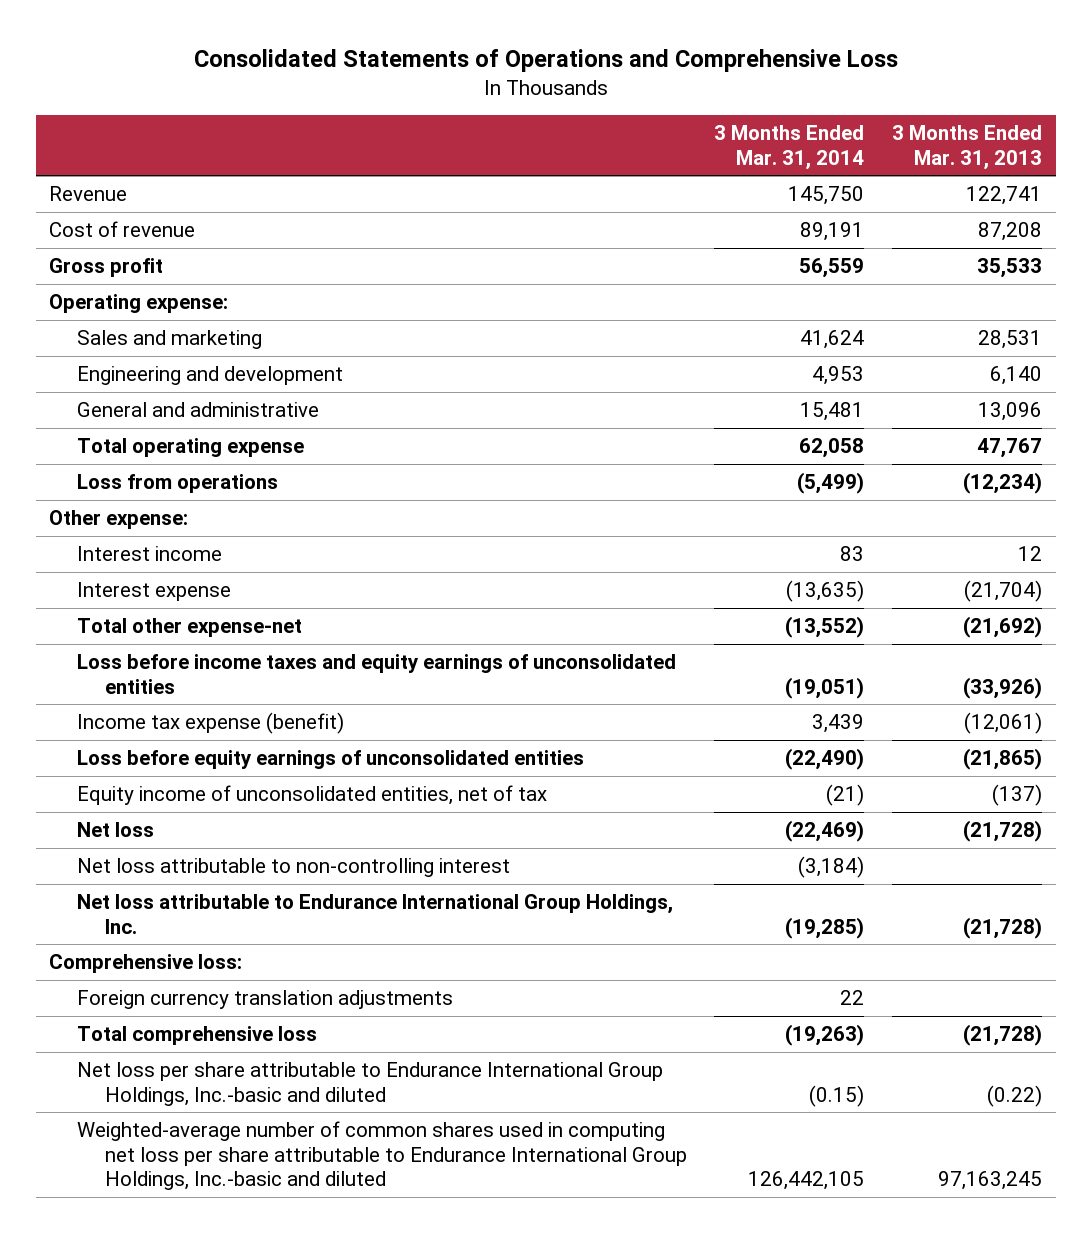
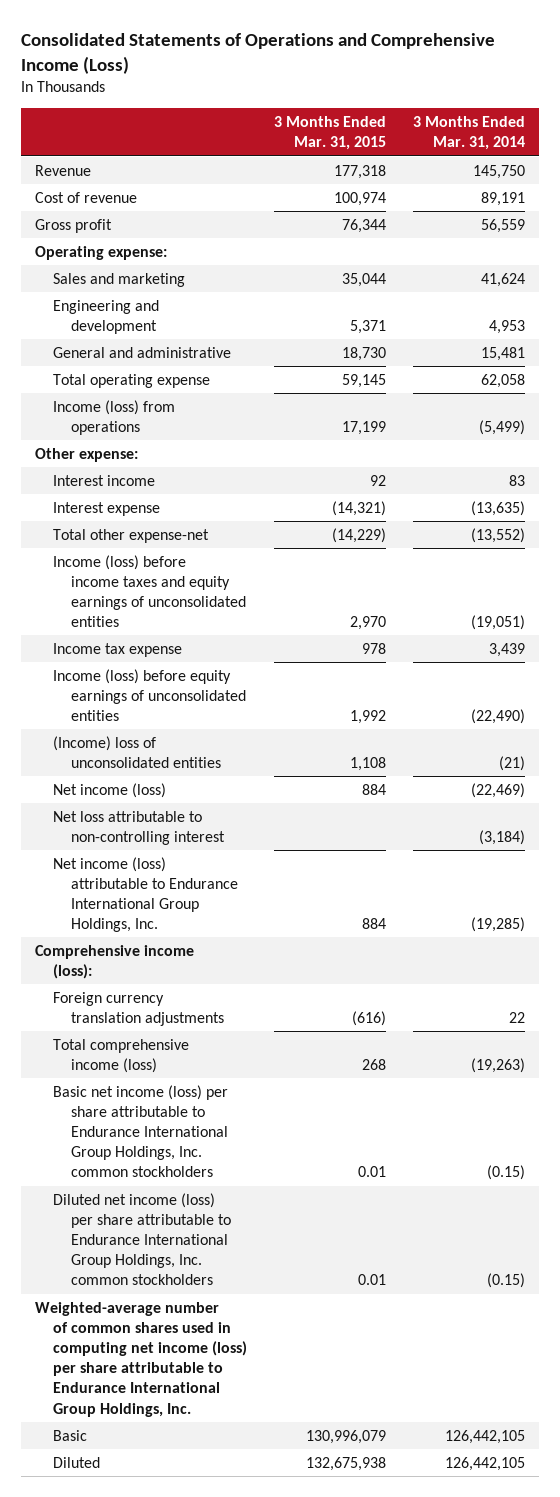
- Consolidated Statements of Operations and Comprehensive Loss
+ Consolidated Statements of Operations and Comprehensive Income (Loss)
- | 3 Months Ended Mar. 31, 2014 | 3 Months Ended Mar. 31, 2013
+ | 3 Months Ended Mar. 31, 2015 | 3 Months Ended Mar. 31, 2014
- Loss from operations | (5,499) | (12,234)
+ Income (loss) from operations | 17,199 | (5,499)
- Loss before income taxes and equity earnings of unconsolidated entities | (19,051) | (33,926)
- Income tax expense (benefit) | 3,439 | (12,061)
- Loss before equity earnings of unconsolidated entities | (22,490) | (21,865)
- Equity income of unconsolidated entities, net of tax | (21) | (137)
- Net loss | (22,469) | (21,728)
+ Income (loss) before income taxes and equity earnings of unconsolidated entities | 2,970 | (19,051)
+ Income tax expense | 978 | 3,439
+ Income (loss) before equity earnings of unconsolidated entities | 1,992 | (22,490)
+ (Income) loss of unconsolidated entities | 1,108 | (21)
+ Net income (loss) | 884 | (22,469)
- Net loss attributable to Endurance International Group Holdings, Inc. | (19,285) | (21,728)
- Comprehensive loss:
+ Net income (loss) attributable to Endurance International Group Holdings, Inc. | 884 | (19,285)
+ Comprehensive income (loss):
- Total comprehensive loss | (19,263) | (21,728)
- Net loss per share attributable to Endurance International Group Holdings, Inc.-basic and diluted | (0.15) | (0.22)
- Weighted-average number of common shares used in computing net loss per share attributable to Endurance International Group Holdings, Inc.-basic and diluted | 126,442,105 | 97,163,245
+ Total comprehensive income (loss) | 268 | (19,263)
+ Basic net income (loss) per share attributable to Endurance International Group Holdings, Inc. common stockholders | 0.01 | (0.15)
+ Diluted net income (loss) per share attributable to Endurance International Group Holdings, Inc. common stockholders | 0.01 | (0.15)
+ Weighted-average number of common shares used in computing net income (loss) per share attributable to Endurance International Group Holdings, Inc.
+ Basic | 130,996,079 | 126,442,105
+ Diluted | 132,675,938 | 126,442,105

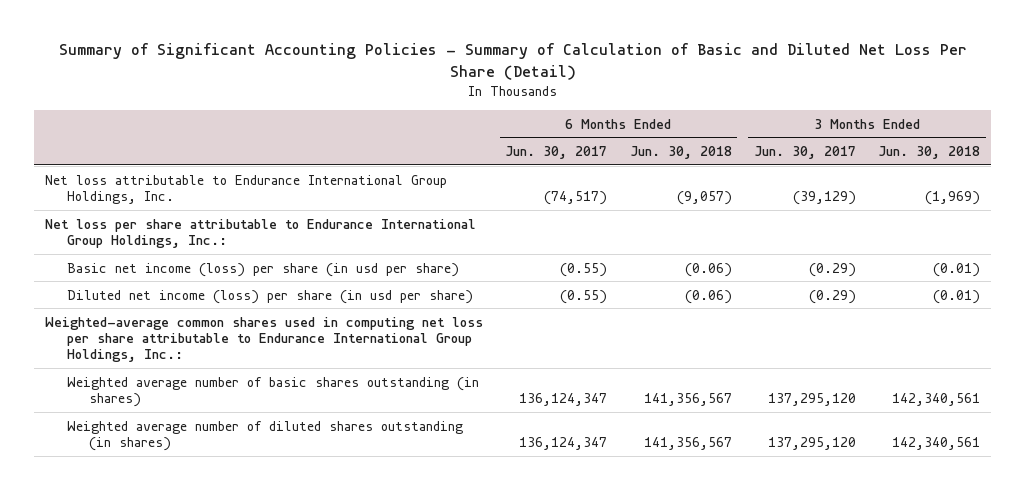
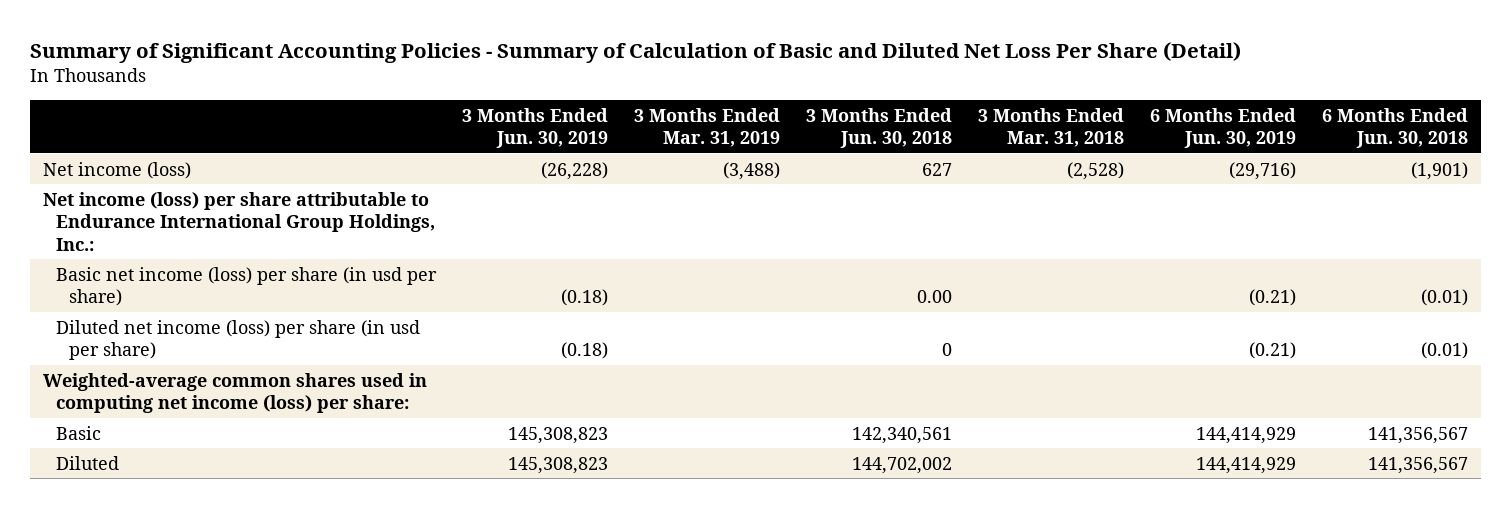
- | 6 Months Ended Jun. 30, 2017 | 6 Months Ended Jun. 30, 2018 | 3 Months Ended Jun. 30, 2017 | 3 Months Ended Jun. 30, 2018
+ | 3 Months Ended Jun. 30, 2019 | 3 Months Ended Mar. 31, 2019 | 3 Months Ended Jun. 30, 2018 | 3 Months Ended Mar. 31, 2018 | 6 Months Ended Jun. 30, 2019 | 6 Months Ended Jun. 30, 2018
- Net loss attributable to Endurance International Group Holdings, Inc. | (74,517) | (9,057) | (39,129) | (1,969)
- Net loss per share attributable to Endurance International Group Holdings, Inc.:
- Basic net income (loss) per share (in usd per share) | (0.55) | (0.06) | (0.29) | (0.01)
- Diluted net income (loss) per share (in usd per share) | (0.55) | (0.06) | (0.29) | (0.01)
- Weighted-average common shares used in computing net loss per share attributable to Endurance International Group Holdings, Inc.:
- Weighted average number of basic shares outstanding (in shares) | 136,124,347 | 141,356,567 | 137,295,120 | 142,340,561
- Weighted average number of diluted shares outstanding (in shares) | 136,124,347 | 141,356,567 | 137,295,120 | 142,340,561
+ Net income (loss) | (26,228) | (3,488) | 627 | (2,528) | (29,716) | (1,901)
+ Net income (loss) per share attributable to Endurance International Group Holdings, Inc.:
+ Basic net income (loss) per share (in usd per share) | (0.18) | | 0.00 | | (0.21) | (0.01)
+ Diluted net income (loss) per share (in usd per share) | (0.18) | | 0 | | (0.21) | (0.01)
+ Weighted-average common shares used in computing net income (loss) per share:
+ Basic | 145,308,823 | | 142,340,561 | | 144,414,929 | 141,356,567
+ Diluted | 145,308,823 | | 144,702,002 | | 144,414,929 | 141,356,567

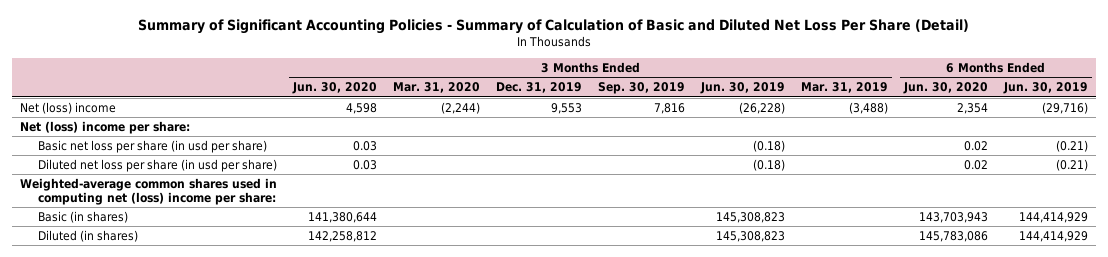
- | 3 Months Ended Jun. 30, 2019 | 3 Months Ended Mar. 31, 2019 | 3 Months Ended Jun. 30, 2018 | 3 Months Ended Mar. 31, 2018 | 6 Months Ended Jun. 30, 2019 | 6 Months Ended Jun. 30, 2018
+ | 3 Months Ended Jun. 30, 2020 | 3 Months Ended Mar. 31, 2020 | 3 Months Ended Dec. 31, 2019 | 3 Months Ended Sep. 30, 2019 | 3 Months Ended Jun. 30, 2019 | 3 Months Ended Mar. 31, 2019 | 6 Months Ended Jun. 30, 2020 | 6 Months Ended Jun. 30, 2019
- Net income (loss) | (26,228) | (3,488) | 627 | (2,528) | (29,716) | (1,901)
- Net income (loss) per share attributable to Endurance International Group Holdings, Inc.:
- Basic net income (loss) per share (in usd per share) | (0.18) | | 0.00 | | (0.21) | (0.01)
- Diluted net income (loss) per share (in usd per share) | (0.18) | | 0 | | (0.21) | (0.01)
- Weighted-average common shares used in computing net income (loss) per share:
- Basic | 145,308,823 | | 142,340,561 | | 144,414,929 | 141,356,567
- Diluted | 145,308,823 | | 144,702,002 | | 144,414,929 | 141,356,567
+ Net (loss) income | 4,598 | (2,244) | 9,553 | 7,816 | (26,228) | (3,488) | 2,354 | (29,716)
+ Net (loss) income per share:
+ Basic net loss per share (in usd per share) | 0.03 | | | | (0.18) | | 0.02 | (0.21)
+ Diluted net loss per share (in usd per share) | 0.03 | | | | (0.18) | | 0.02 | (0.21)
+ Weighted-average common shares used in computing net (loss) income per share:
+ Basic (in shares) | 141,380,644 | | | | 145,308,823 | | 143,703,943 | 144,414,929
+ Diluted (in shares) | 142,258,812 | | | | 145,308,823 | | 145,783,086 | 144,414,929

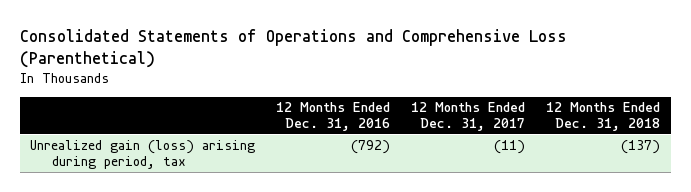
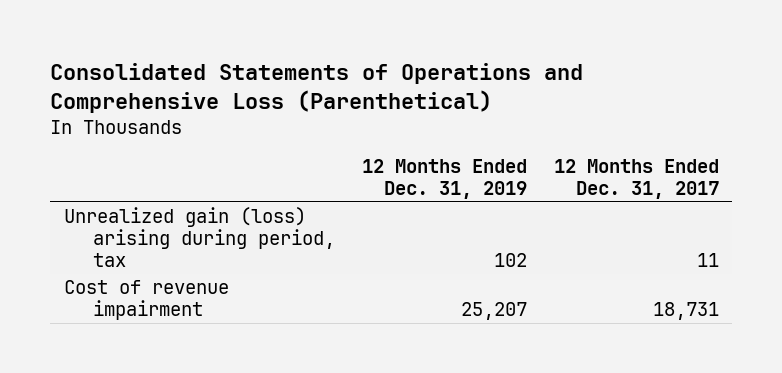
- | 12 Months Ended Dec. 31, 2016 | 12 Months Ended Dec. 31, 2017 | 12 Months Ended Dec. 31, 2018
+ | 12 Months Ended Dec. 31, 2019 | 12 Months Ended Dec. 31, 2017
- Unrealized gain (loss) arising during period, tax | (792) | (11) | (137)
+ Unrealized gain (loss) arising during period, tax | 102 | 11
+ Cost of revenue impairment | 25,207 | 18,731

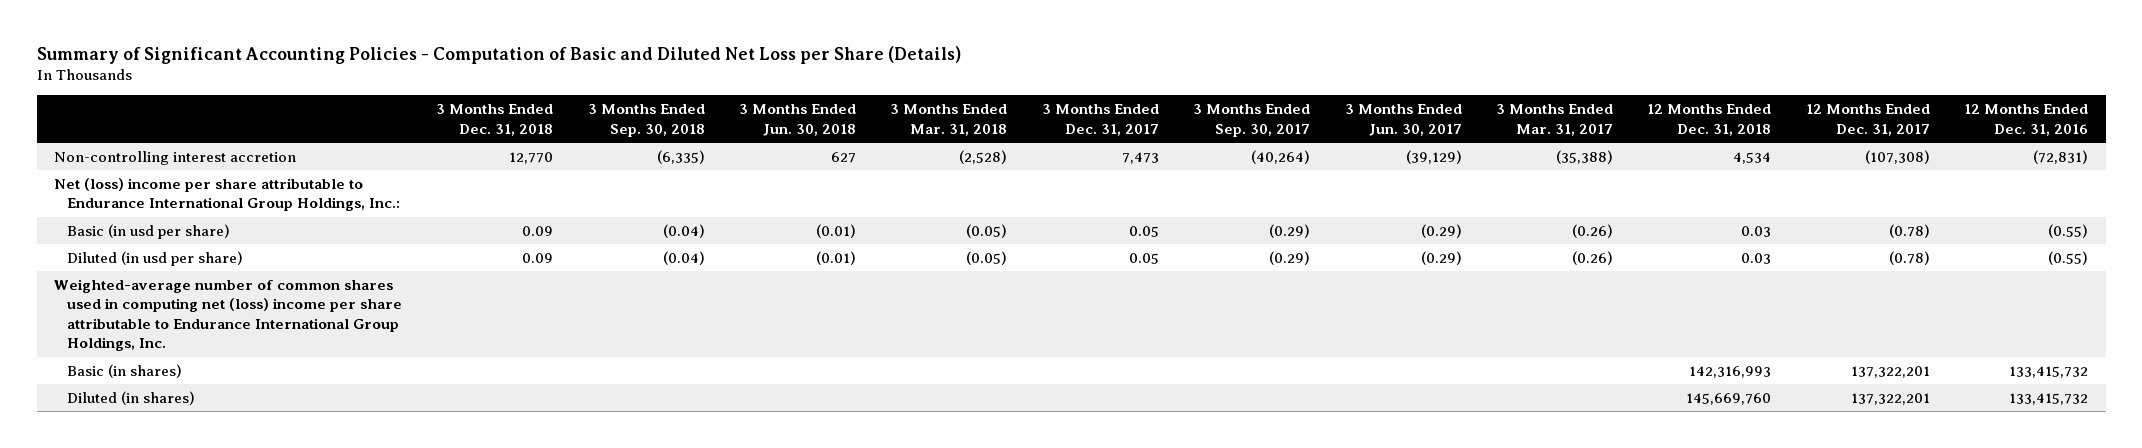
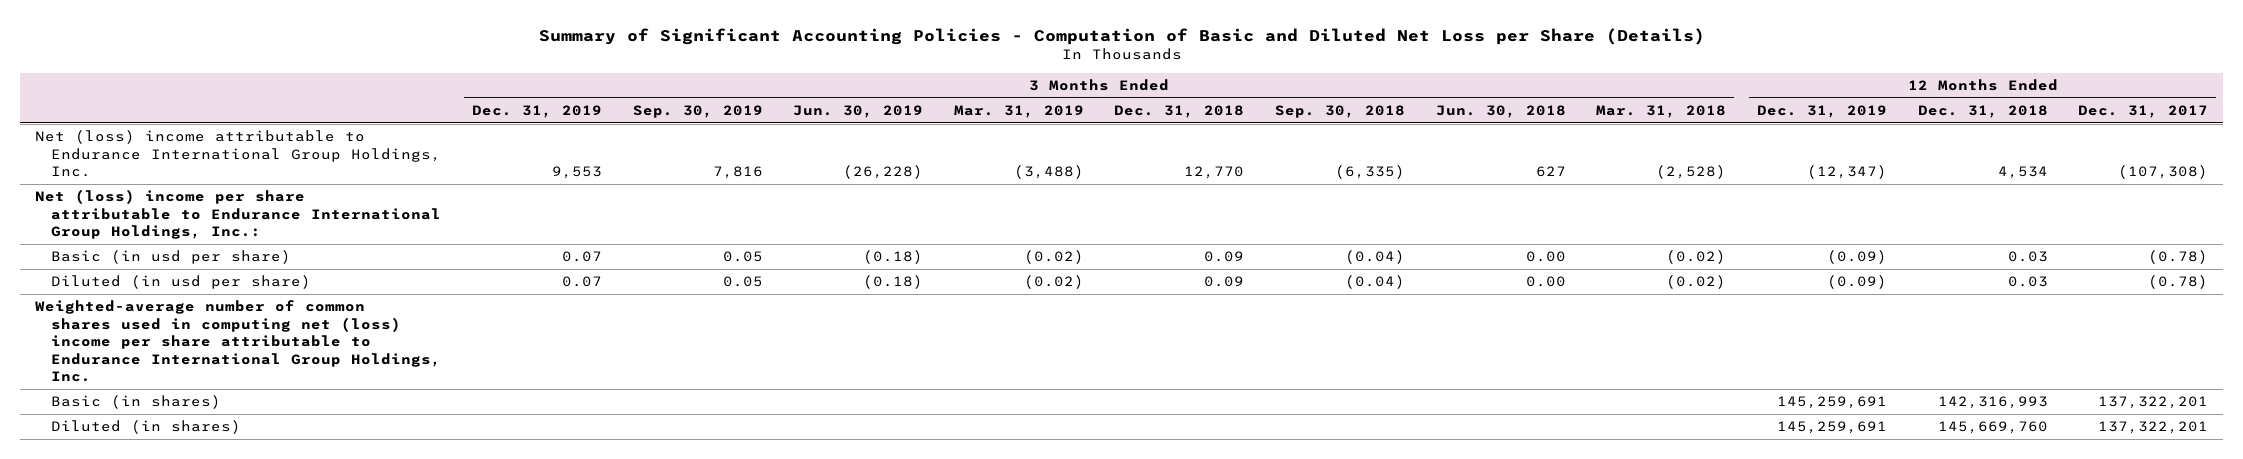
- | 3 Months Ended Dec. 31, 2018 | 3 Months Ended Sep. 30, 2018 | 3 Months Ended Jun. 30, 2018 | 3 Months Ended Mar. 31, 2018 | 3 Months Ended Dec. 31, 2017 | 3 Months Ended Sep. 30, 2017 | 3 Months Ended Jun. 30, 2017 | 3 Months Ended Mar. 31, 2017 | 12 Months Ended Dec. 31, 2018 | 12 Months Ended Dec. 31, 2017 | 12 Months Ended Dec. 31, 2016
+ | 3 Months Ended Dec. 31, 2019 | 3 Months Ended Sep. 30, 2019 | 3 Months Ended Jun. 30, 2019 | 3 Months Ended Mar. 31, 2019 | 3 Months Ended Dec. 31, 2018 | 3 Months Ended Sep. 30, 2018 | 3 Months Ended Jun. 30, 2018 | 3 Months Ended Mar. 31, 2018 | 12 Months Ended Dec. 31, 2019 | 12 Months Ended Dec. 31, 2018 | 12 Months Ended Dec. 31, 2017
- Non-controlling interest accretion | 12,770 | (6,335) | 627 | (2,528) | 7,473 | (40,264) | (39,129) | (35,388) | 4,534 | (107,308) | (72,831)
+ Net (loss) income attributable to Endurance International Group Holdings, Inc. | 9,553 | 7,816 | (26,228) | (3,488) | 12,770 | (6,335) | 627 | (2,528) | (12,347) | 4,534 | (107,308)
- Basic (in usd per share) | 0.09 | (0.04) | (0.01) | (0.05) | 0.05 | (0.29) | (0.29) | (0.26) | 0.03 | (0.78) | (0.55)
- Diluted (in usd per share) | 0.09 | (0.04) | (0.01) | (0.05) | 0.05 | (0.29) | (0.29) | (0.26) | 0.03 | (0.78) | (0.55)
+ Basic (in usd per share) | 0.07 | 0.05 | (0.18) | (0.02) | 0.09 | (0.04) | 0.00 | (0.02) | (0.09) | 0.03 | (0.78)
+ Diluted (in usd per share) | 0.07 | 0.05 | (0.18) | (0.02) | 0.09 | (0.04) | 0.00 | (0.02) | (0.09) | 0.03 | (0.78)

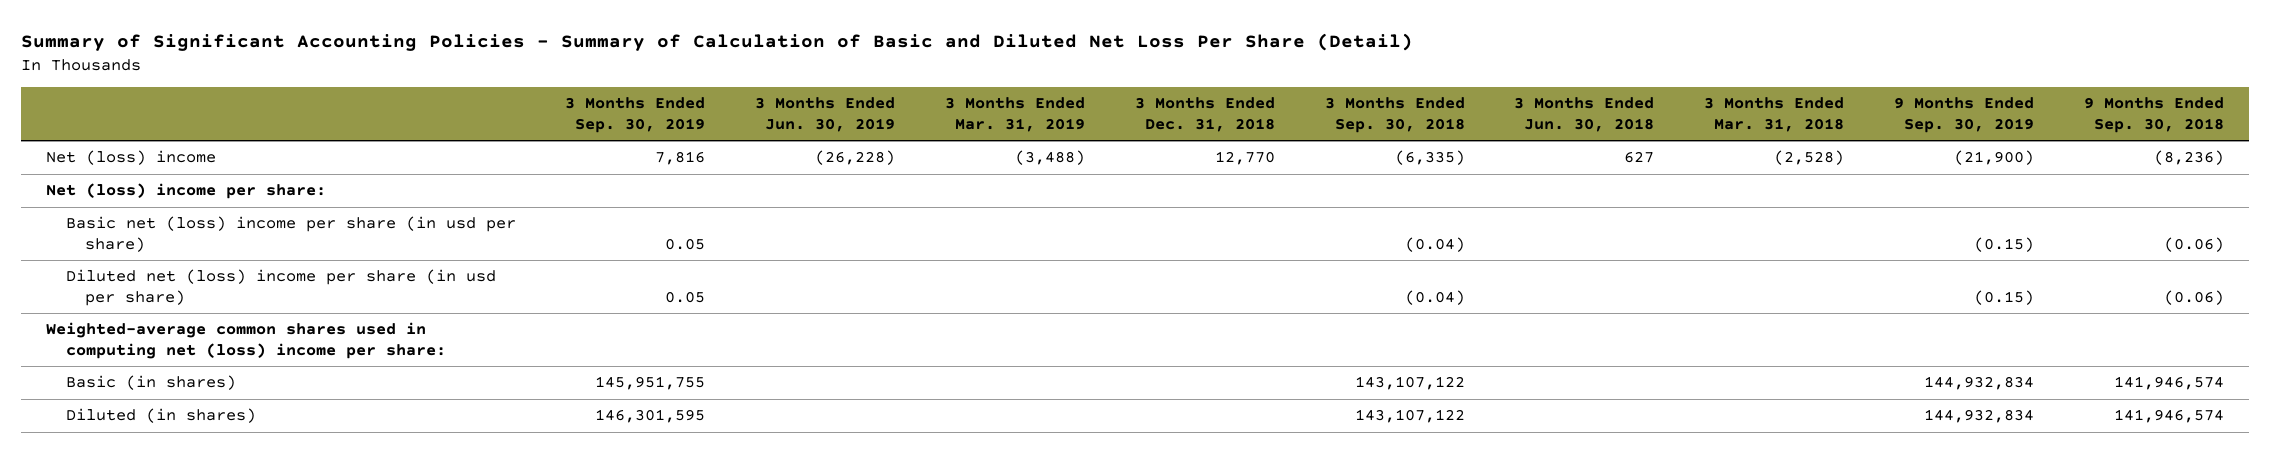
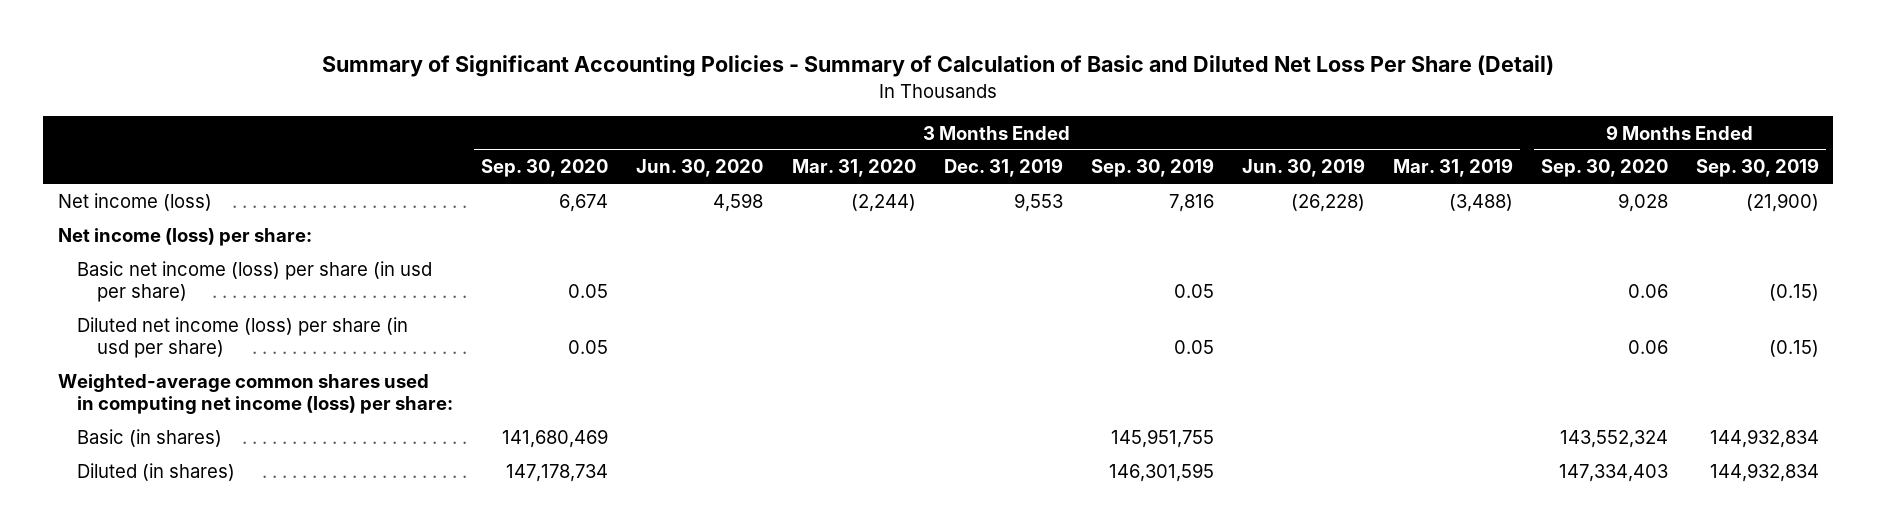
- | 3 Months Ended Sep. 30, 2019 | 3 Months Ended Jun. 30, 2019 | 3 Months Ended Mar. 31, 2019 | 3 Months Ended Dec. 31, 2018 | 3 Months Ended Sep. 30, 2018 | 3 Months Ended Jun. 30, 2018 | 3 Months Ended Mar. 31, 2018 | 9 Months Ended Sep. 30, 2019 | 9 Months Ended Sep. 30, 2018
+ | 3 Months Ended Sep. 30, 2020 | 3 Months Ended Jun. 30, 2020 | 3 Months Ended Mar. 31, 2020 | 3 Months Ended Dec. 31, 2019 | 3 Months Ended Sep. 30, 2019 | 3 Months Ended Jun. 30, 2019 | 3 Months Ended Mar. 31, 2019 | 9 Months Ended Sep. 30, 2020 | 9 Months Ended Sep. 30, 2019
- Net (loss) income | 7,816 | (26,228) | (3,488) | 12,770 | (6,335) | 627 | (2,528) | (21,900) | (8,236)
- Net (loss) income per share:
- Basic net (loss) income per share (in usd per share) | 0.05 | | | | (0.04) | | | (0.15) | (0.06)
- Diluted net (loss) income per share (in usd per share) | 0.05 | | | | (0.04) | | | (0.15) | (0.06)
- Weighted-average common shares used in computing net (loss) income per share:
+ Net income (loss) | 6,674 | 4,598 | (2,244) | 9,553 | 7,816 | (26,228) | (3,488) | 9,028 | (21,900)
+ Net income (loss) per share:
+ Basic net income (loss) per share (in usd per share) | 0.05 | | | | 0.05 | | | 0.06 | (0.15)
+ Diluted net income (loss) per share (in usd per share) | 0.05 | | | | 0.05 | | | 0.06 | (0.15)
+ Weighted-average common shares used in computing net income (loss) per share:

